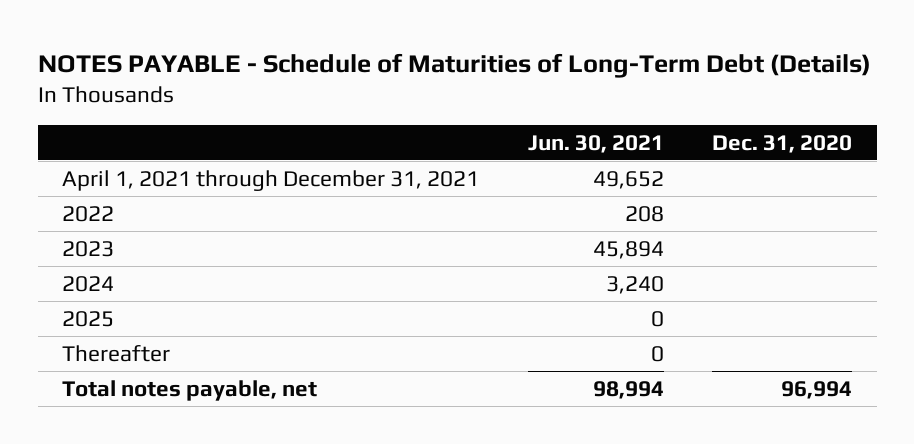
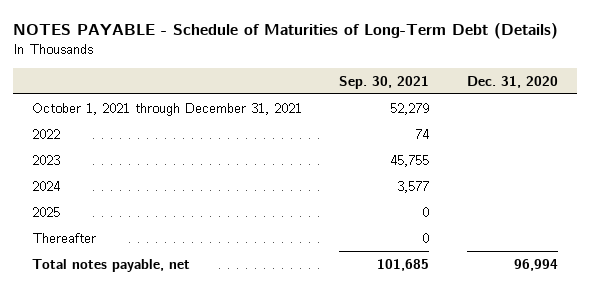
- | Jun. 30, 2021 | Dec. 31, 2020
+ | Sep. 30, 2021 | Dec. 31, 2020
- April 1, 2021 through December 31, 2021 | 49,652 |
+ October 1, 2021 through December 31, 2021 | 52,279 |

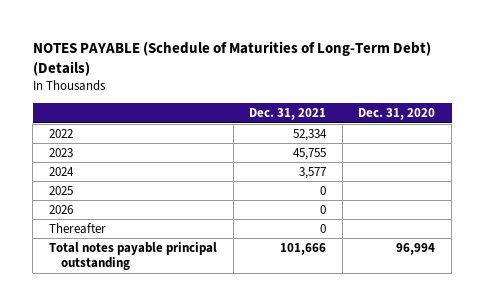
- NOTES PAYABLE - Schedule of Maturities of Long-Term Debt (Details)
+ NOTES PAYABLE (Schedule of Maturities of Long-Term Debt) (Details)
- | Sep. 30, 2021 | Dec. 31, 2020
+ | Dec. 31, 2021 | Dec. 31, 2020
- October 1, 2021 through December 31, 2021 | 52,279 |
+ 2026 | 0 |
- Total notes payable, net | 101,685 | 96,994
+ Total notes payable principal outstanding | 101,666 | 96,994

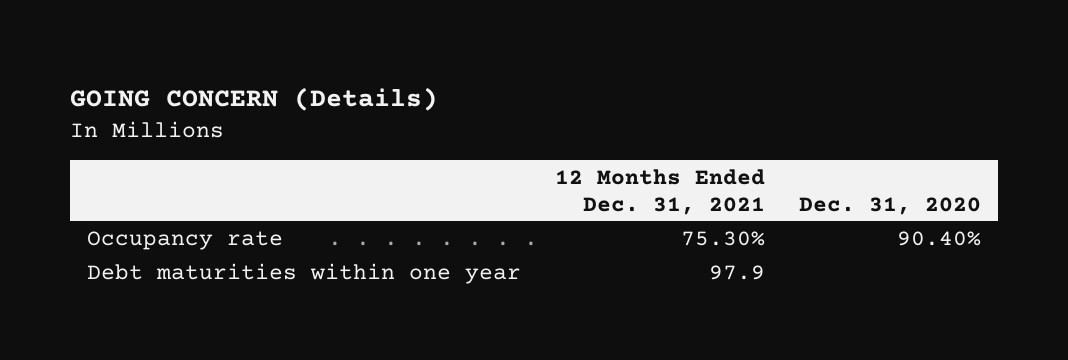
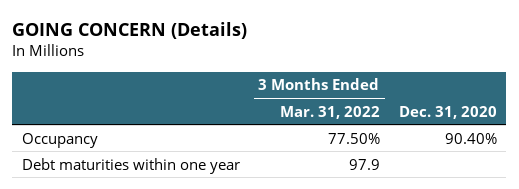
- | 12 Months Ended Dec. 31, 2021 | Dec. 31, 2020
+ | 3 Months Ended Mar. 31, 2022 | Dec. 31, 2020
- Occupancy rate | 75.30% | 90.40%
+ Occupancy | 77.50% | 90.40%

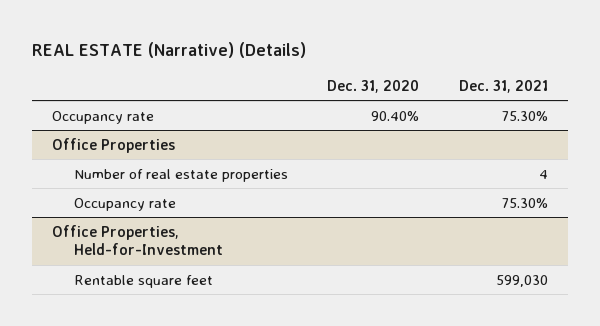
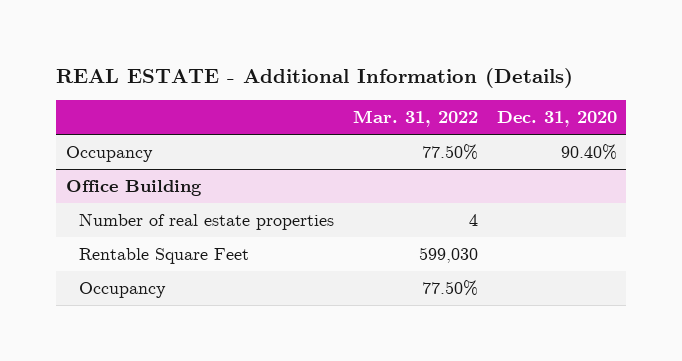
- REAL ESTATE (Narrative) (Details)
+ REAL ESTATE - Additional Information (Details)
- | Dec. 31, 2020 | Dec. 31, 2021
+ | Mar. 31, 2022 | Dec. 31, 2020
- Occupancy rate | 90.40% | 75.30%
- Office Properties
+ Occupancy | 77.50% | 90.40%
+ Office Building
- Occupancy rate | | 75.30%
- Office Properties, Held-for-Investment
- Rentable square feet | | 599,030
+ Rentable Square Feet | 599,030 |
+ Occupancy | 77.50% |

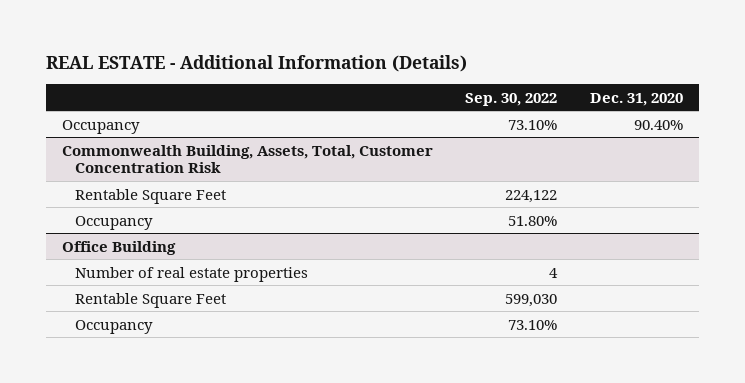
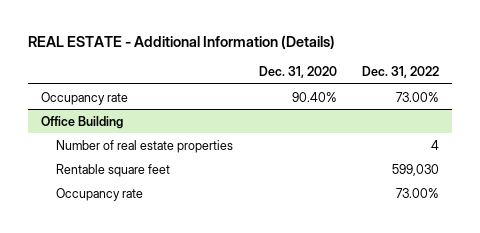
- | Sep. 30, 2022 | Dec. 31, 2020
+ | Dec. 31, 2020 | Dec. 31, 2022
- Occupancy | 73.10% | 90.40%
- Commonwealth Building, Assets, Total, Customer Concentration Risk
- Rentable Square Feet | 224,122 |
- Occupancy | 51.80% |
+ Occupancy rate | 90.40% | 73.00%
@ Office Building
- Rentable Square Feet | 599,030 |
- Occupancy | 73.10% |
+ Rentable square feet | | 599,030
+ Occupancy rate | | 73.00%

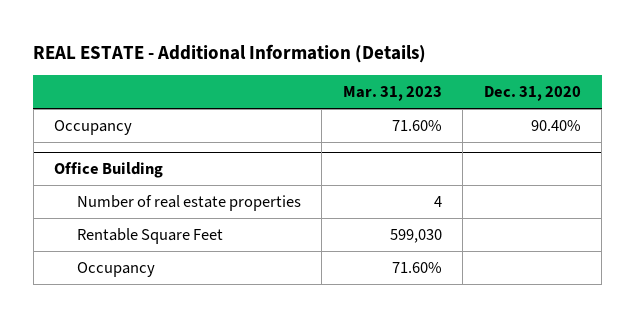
- | Dec. 31, 2020 | Dec. 31, 2022
+ | Mar. 31, 2023 | Dec. 31, 2020
- Occupancy rate | 90.40% | 73.00%
+ Occupancy | 71.60% | 90.40%
@ Office Building
- Rentable square feet | | 599,030
- Occupancy rate | | 73.00%
+ Rentable Square Feet | 599,030 |
+ Occupancy | 71.60% |

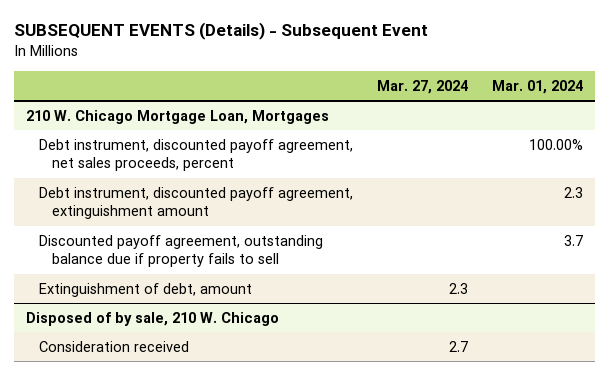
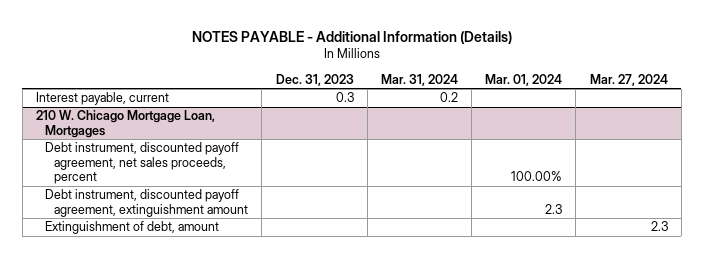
- SUBSEQUENT EVENTS (Details) - Subsequent Event
+ NOTES PAYABLE - Additional Information (Details)
- | Mar. 27, 2024 | Mar. 01, 2024
+ | Dec. 31, 2023 | Mar. 31, 2024 | Mar. 01, 2024 | Mar. 27, 2024
+ Interest payable, current | 0.3 | 0.2 | |
@ 210 W. Chicago Mortgage Loan, Mortgages
- Discounted payoff agreement, outstanding balance due if property fails to sell | | 3.7
- Disposed of by sale, 210 W. Chicago
- Consideration received | 2.7 |

